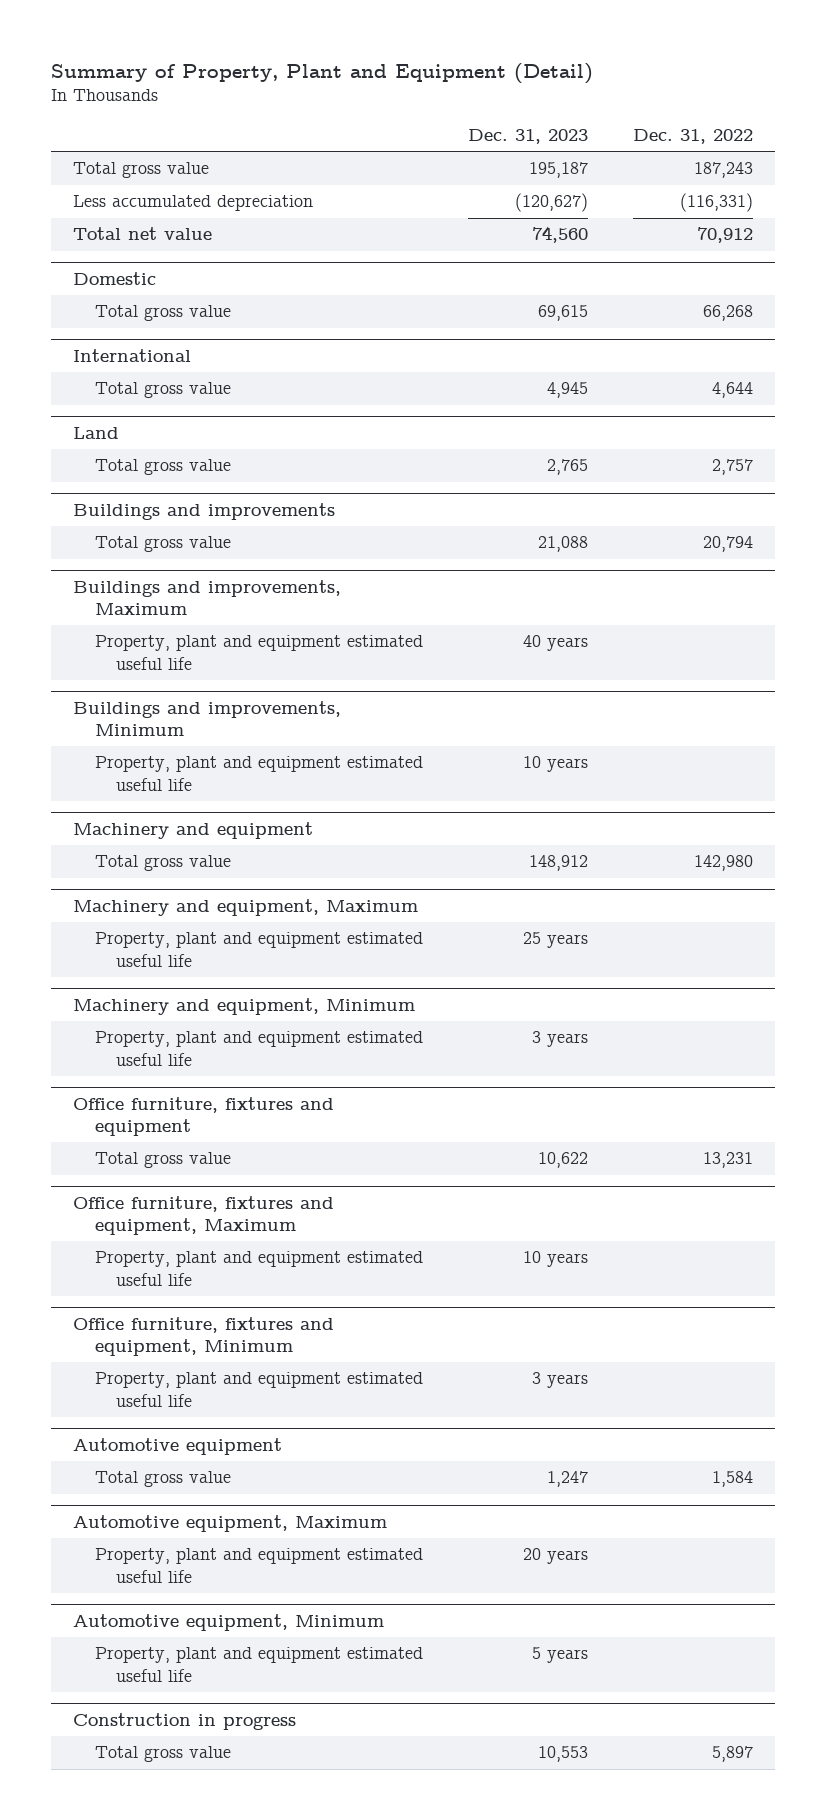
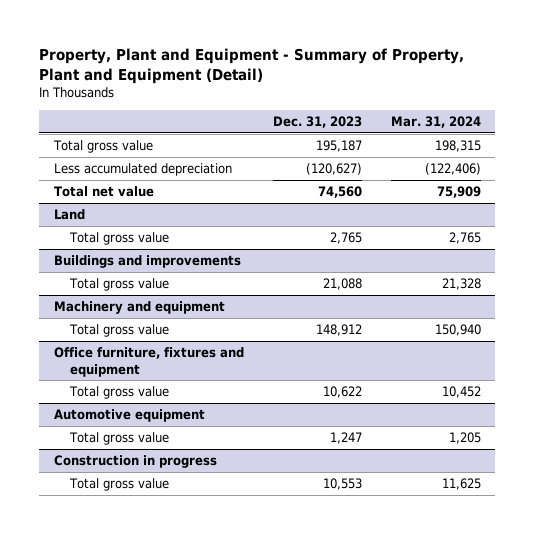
- Summary of Property, Plant and Equipment (Detail)
+ Property, Plant and Equipment - Summary of Property, Plant and Equipment (Detail)
- | Dec. 31, 2023 | Dec. 31, 2022
+ | Dec. 31, 2023 | Mar. 31, 2024
- Domestic
- Total gross value | 69,615 | 66,268
- International
- Total gross value | 4,945 | 4,644
- Buildings and improvements, Maximum
- Property, plant and equipment estimated useful life | 40 years |
- Buildings and improvements, Minimum
- Property, plant and equipment estimated useful life | 10 years |
- Machinery and equipment, Maximum
- Property, plant and equipment estimated useful life | 25 years |
- Machinery and equipment, Minimum
- Property, plant and equipment estimated useful life | 3 years |
- Office furniture, fixtures and equipment, Maximum
- Property, plant and equipment estimated useful life | 10 years |
- Office furniture, fixtures and equipment, Minimum
- Property, plant and equipment estimated useful life | 3 years |
- Automotive equipment, Maximum
- Property, plant and equipment estimated useful life | 20 years |
- Automotive equipment, Minimum
- Property, plant and equipment estimated useful life | 5 years |

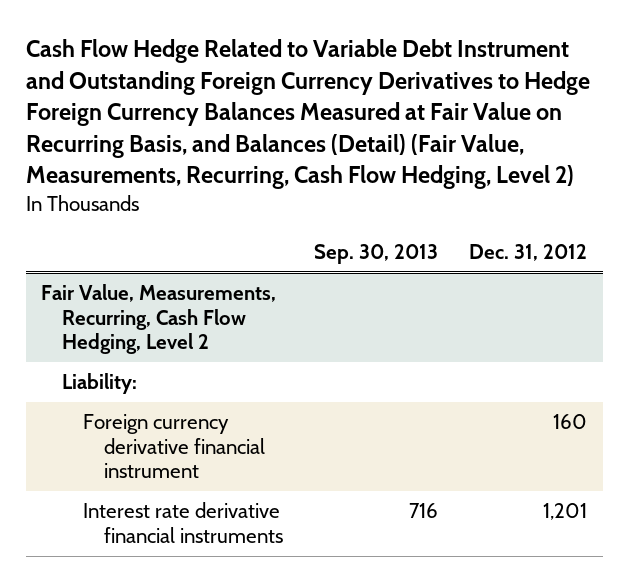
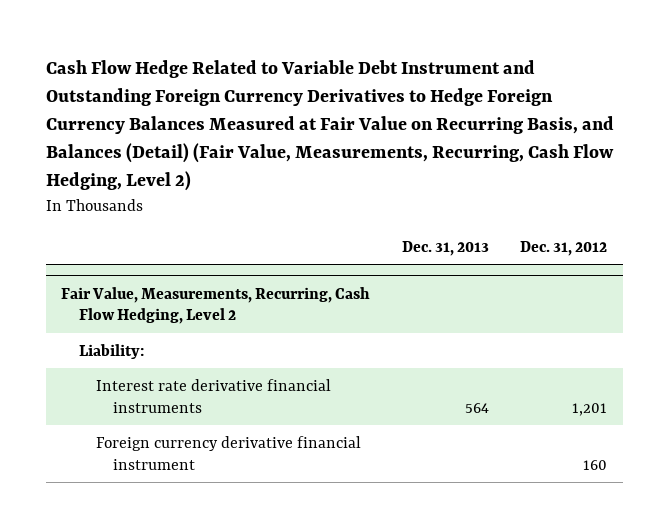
- | Sep. 30, 2013 | Dec. 31, 2012
+ | Dec. 31, 2013 | Dec. 31, 2012
@ Fair Value, Measurements, Recurring, Cash Flow Hedging, Level 2
moved down: Foreign currency derivative financial instrument | | 160

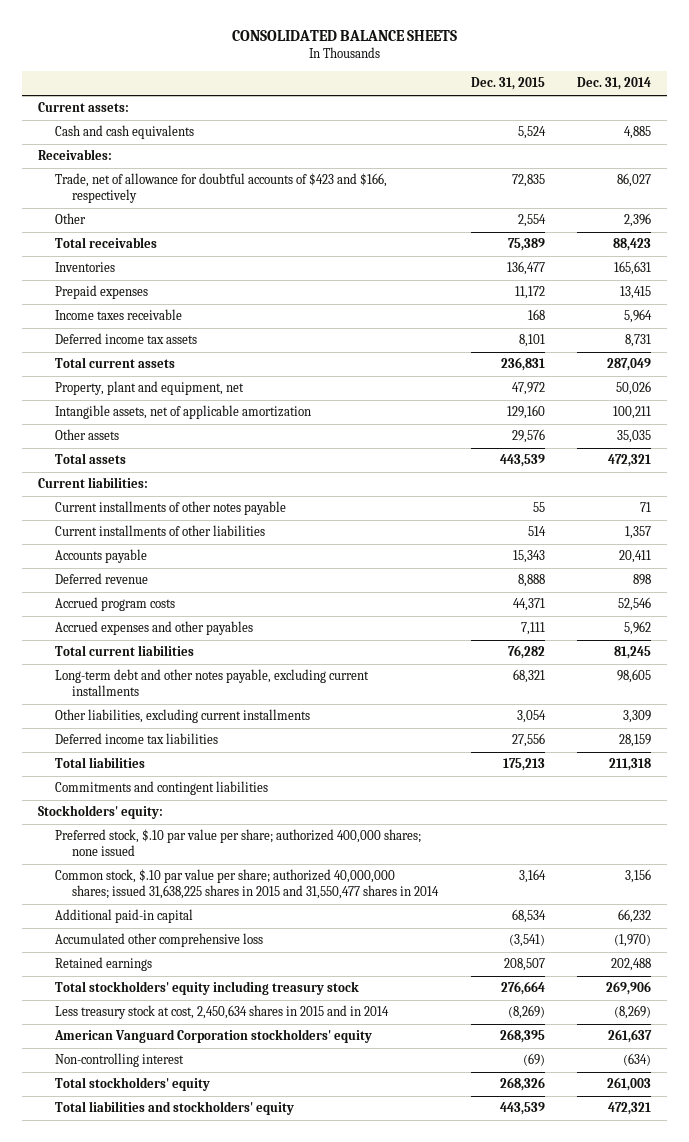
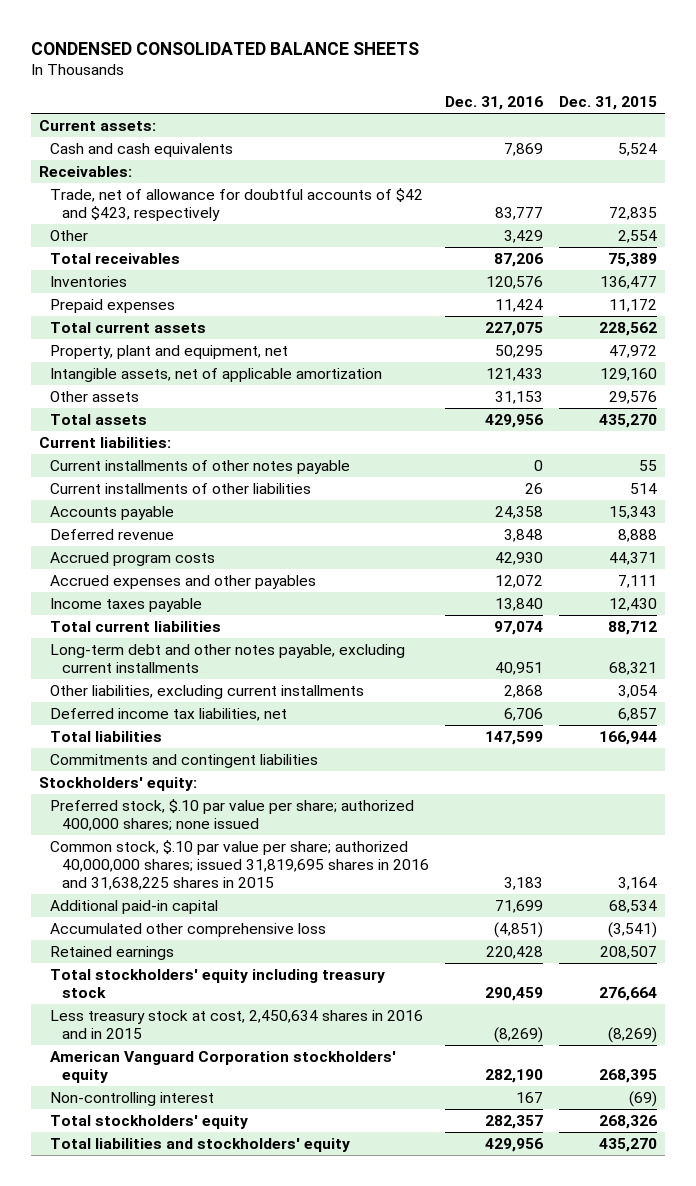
- CONSOLIDATED BALANCE SHEETS
+ CONDENSED CONSOLIDATED BALANCE SHEETS
- | Dec. 31, 2015 | Dec. 31, 2014
+ | Dec. 31, 2016 | Dec. 31, 2015
- Trade, net of allowance for doubtful accounts of $423 and $166, respectively | 72,835 | 86,027
+ Trade, net of allowance for doubtful accounts of $42 and $423, respectively | 83,777 | 72,835
- Income taxes receivable | 168 | 5,964
- Deferred income tax assets | 8,101 | 8,731
- Total current assets | 236,831 | 287,049
+ Total current assets | 227,075 | 228,562
- Total assets | 443,539 | 472,321
+ Total assets | 429,956 | 435,270
- Total current liabilities | 76,282 | 81,245
+ Income taxes payable | 13,840 | 12,430
+ Total current liabilities | 97,074 | 88,712
- Deferred income tax liabilities | 27,556 | 28,159
- Total liabilities | 175,213 | 211,318
+ Deferred income tax liabilities, net | 6,706 | 6,857
+ Total liabilities | 147,599 | 166,944
- Common stock, $.10 par value per share; authorized 40,000,000 shares; issued 31,638,225 shares in 2015 and 31,550,477 shares in 2014 | 3,164 | 3,156
+ Common stock, $.10 par value per share; authorized 40,000,000 shares; issued 31,819,695 shares in 2016 and 31,638,225 shares in 2015 | 3,183 | 3,164
- Less treasury stock at cost, 2,450,634 shares in 2015 and in 2014 | (8,269) | (8,269)
+ Less treasury stock at cost, 2,450,634 shares in 2016 and in 2015 | (8,269) | (8,269)
- Total liabilities and stockholders' equity | 443,539 | 472,321
+ Total liabilities and stockholders' equity | 429,956 | 435,270

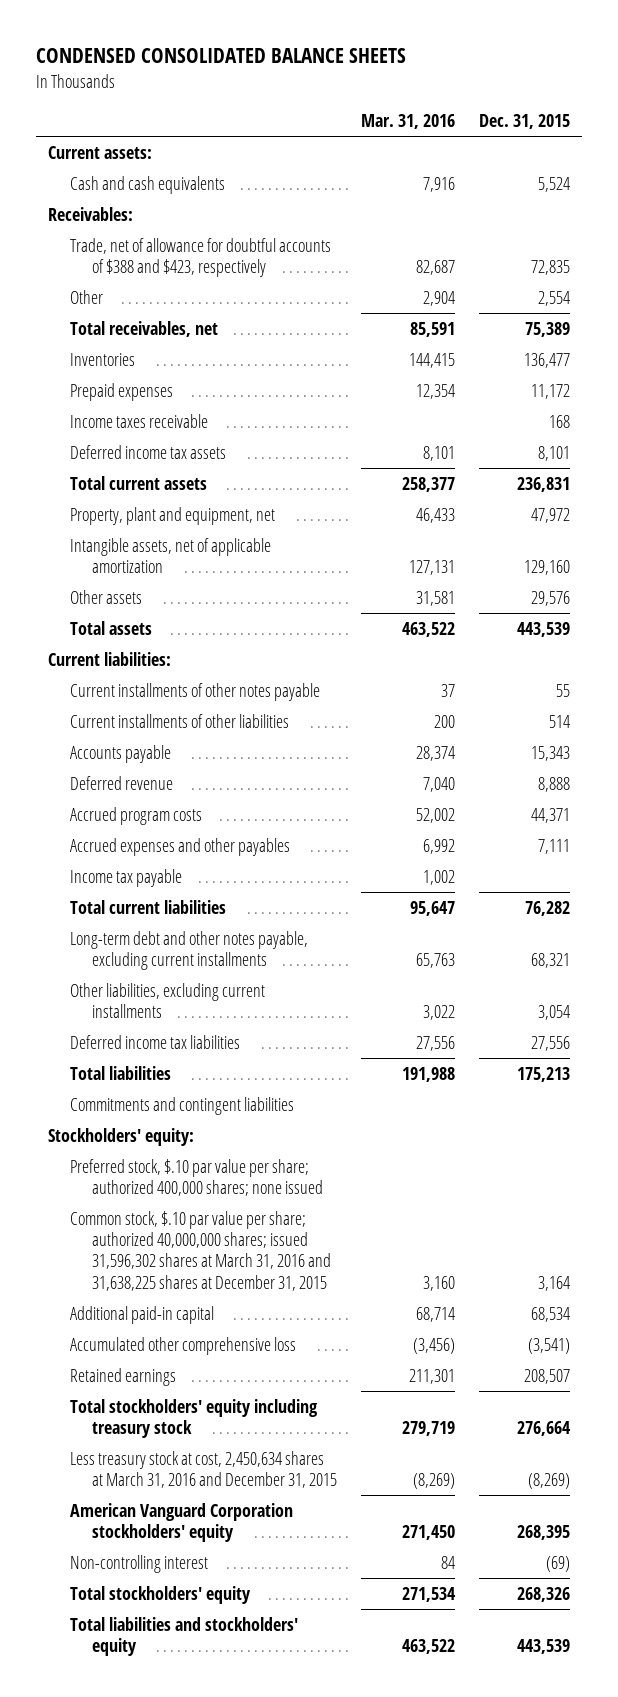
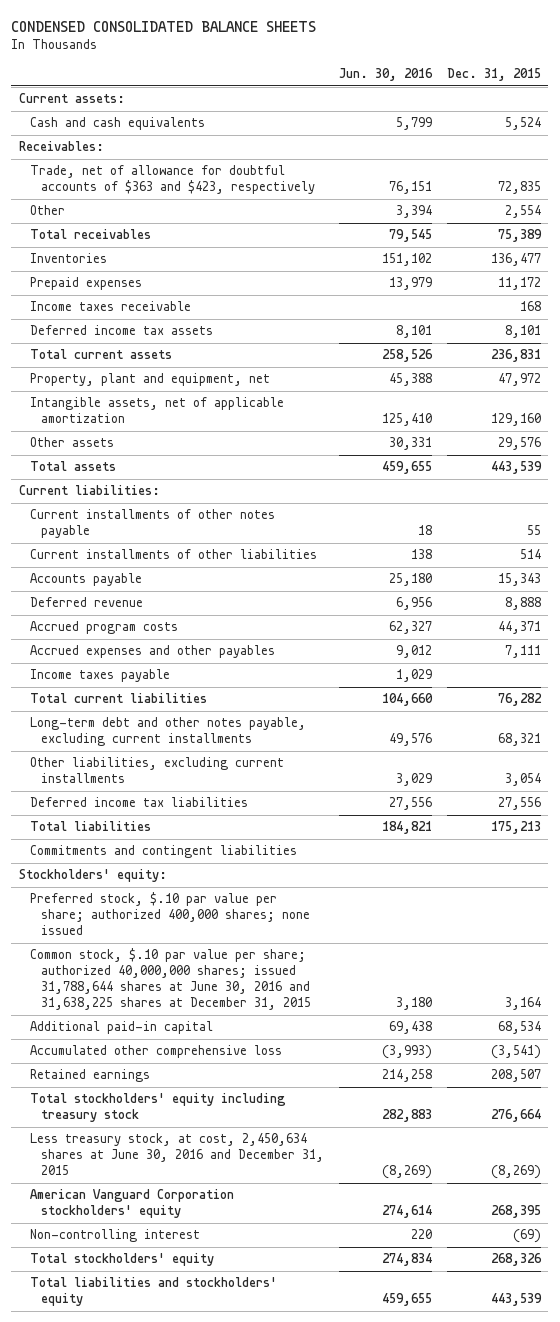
- | Mar. 31, 2016 | Dec. 31, 2015
+ | Jun. 30, 2016 | Dec. 31, 2015
- Trade, net of allowance for doubtful accounts of $388 and $423, respectively | 82,687 | 72,835
+ Trade, net of allowance for doubtful accounts of $363 and $423, respectively | 76,151 | 72,835
- Total receivables, net | 85,591 | 75,389
+ Total receivables | 79,545 | 75,389
- Income tax payable | 1,002 |
+ Income taxes payable | 1,029 |
- Common stock, $.10 par value per share; authorized 40,000,000 shares; issued 31,596,302 shares at March 31, 2016 and 31,638,225 shares at December 31, 2015 | 3,160 | 3,164
+ Common stock, $.10 par value per share; authorized 40,000,000 shares; issued 31,788,644 shares at June 30, 2016 and 31,638,225 shares at December 31, 2015 | 3,180 | 3,164
- Less treasury stock at cost, 2,450,634 shares at March 31, 2016 and December 31, 2015 | (8,269) | (8,269)
+ Less treasury stock, at cost, 2,450,634 shares at June 30, 2016 and December 31, 2015 | (8,269) | (8,269)

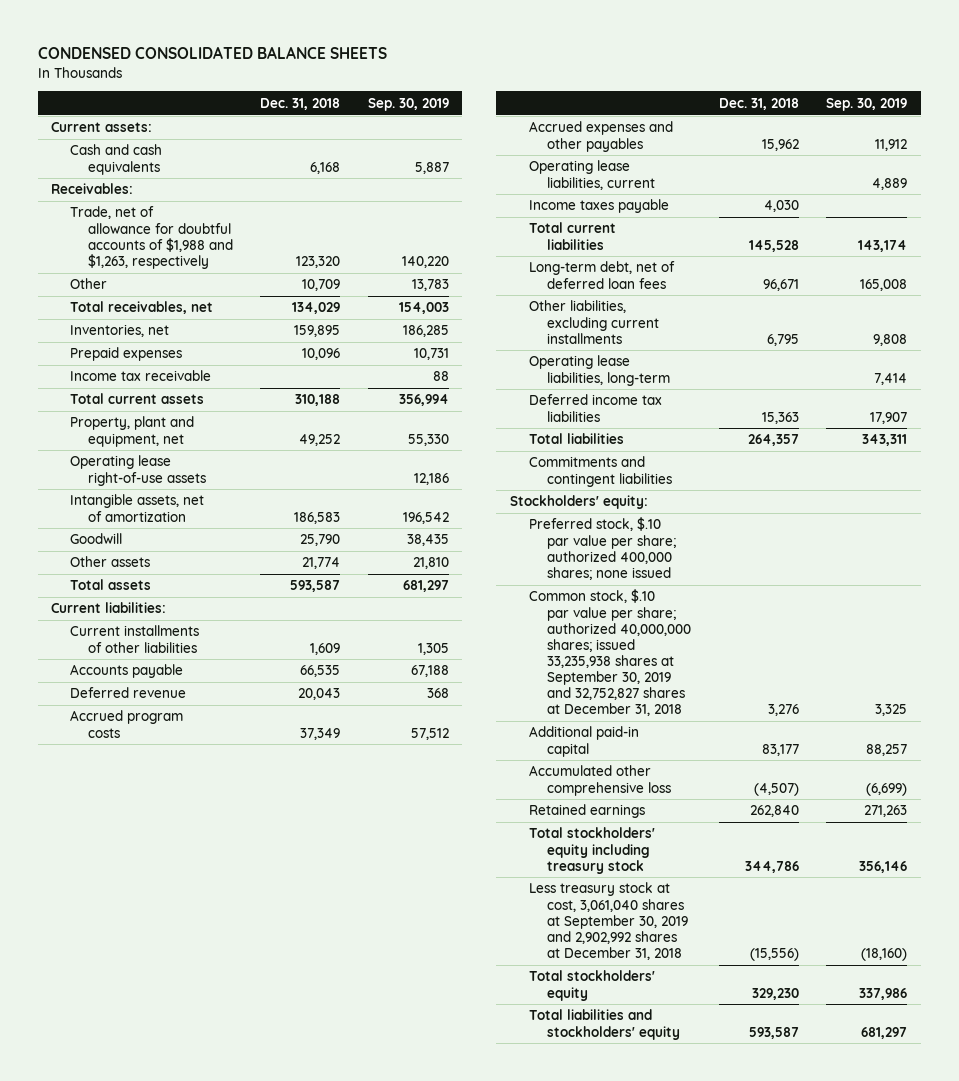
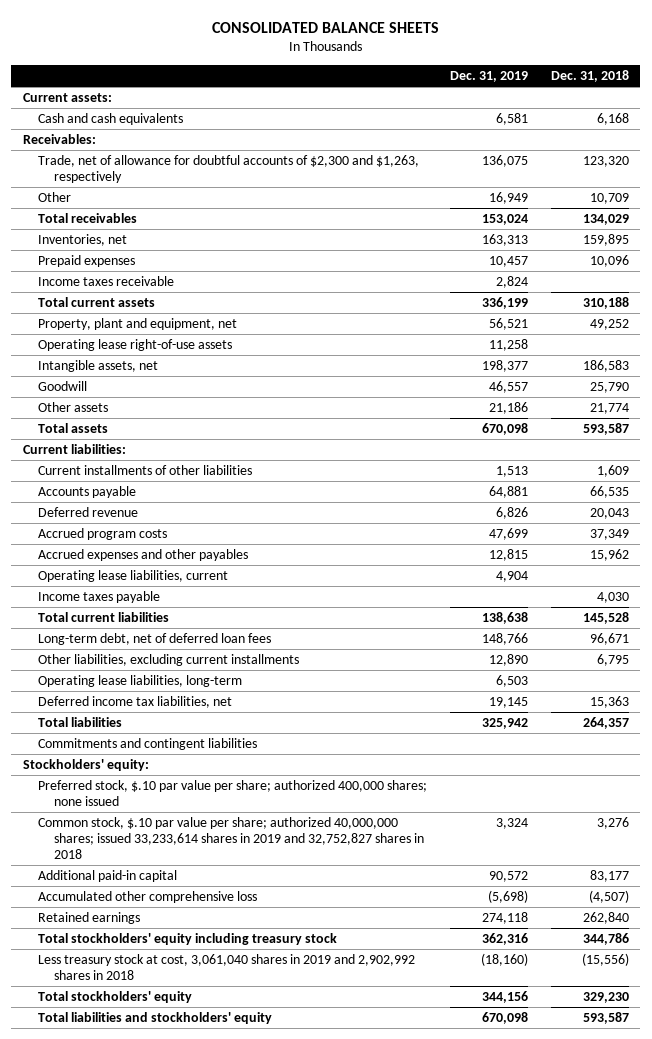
- CONDENSED CONSOLIDATED BALANCE SHEETS
+ CONSOLIDATED BALANCE SHEETS
- | Dec. 31, 2018 | Sep. 30, 2019
+ | Dec. 31, 2019 | Dec. 31, 2018
- Trade, net of allowance for doubtful accounts of $1,988 and $1,263, respectively | 123,320 | 140,220
+ Trade, net of allowance for doubtful accounts of $2,300 and $1,263, respectively | 136,075 | 123,320
- Total receivables, net | 134,029 | 154,003
+ Total receivables | 153,024 | 134,029
- Income tax receivable | | 88
+ Income taxes receivable | 2,824 |
- Intangible assets, net of amortization | 186,583 | 196,542
+ Intangible assets, net | 198,377 | 186,583
- Deferred income tax liabilities | 15,363 | 17,907
+ Deferred income tax liabilities, net | 19,145 | 15,363
- Common stock, $.10 par value per share; authorized 40,000,000 shares; issued 33,235,938 shares at September 30, 2019 and 32,752,827 shares at December 31, 2018 | 3,276 | 3,325
+ Common stock, $.10 par value per share; authorized 40,000,000 shares; issued 33,233,614 shares in 2019 and 32,752,827 shares in 2018 | 3,324 | 3,276
- Less treasury stock at cost, 3,061,040 shares at September 30, 2019 and 2,902,992 shares at December 31, 2018 | (15,556) | (18,160)
+ Less treasury stock at cost, 3,061,040 shares in 2019 and 2,902,992 shares in 2018 | (18,160) | (15,556)

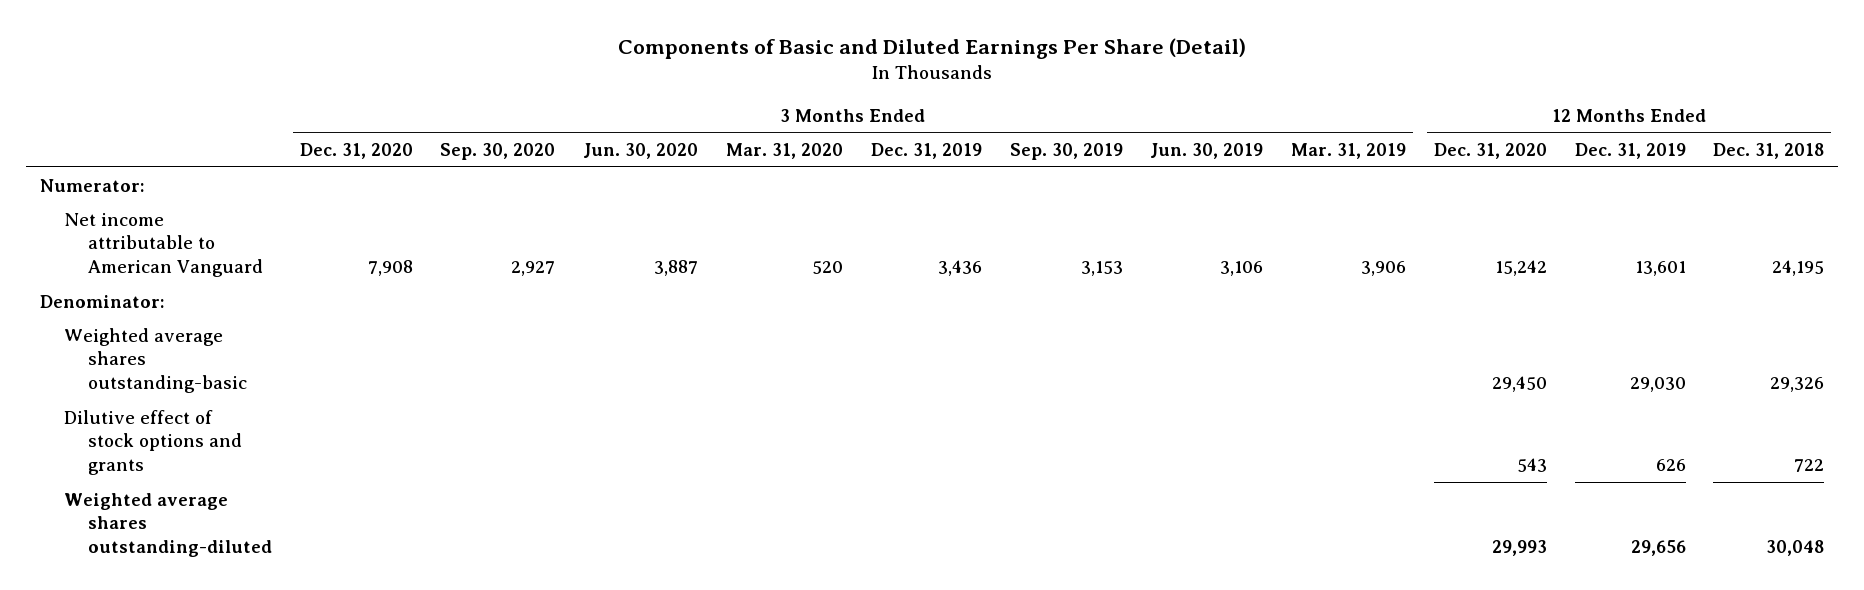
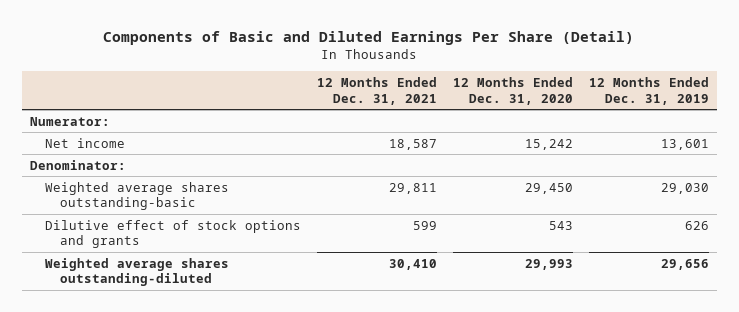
- | 3 Months Ended Dec. 31, 2020 | 3 Months Ended Sep. 30, 2020 | 3 Months Ended Jun. 30, 2020 | 3 Months Ended Mar. 31, 2020 | 3 Months Ended Dec. 31, 2019 | 3 Months Ended Sep. 30, 2019 | 3 Months Ended Jun. 30, 2019 | 3 Months Ended Mar. 31, 2019 | 12 Months Ended Dec. 31, 2020 | 12 Months Ended Dec. 31, 2019 | 12 Months Ended Dec. 31, 2018
+ | 12 Months Ended Dec. 31, 2021 | 12 Months Ended Dec. 31, 2020 | 12 Months Ended Dec. 31, 2019
- Net income attributable to American Vanguard | 7,908 | 2,927 | 3,887 | 520 | 3,436 | 3,153 | 3,106 | 3,906 | 15,242 | 13,601 | 24,195
+ Net income | 18,587 | 15,242 | 13,601

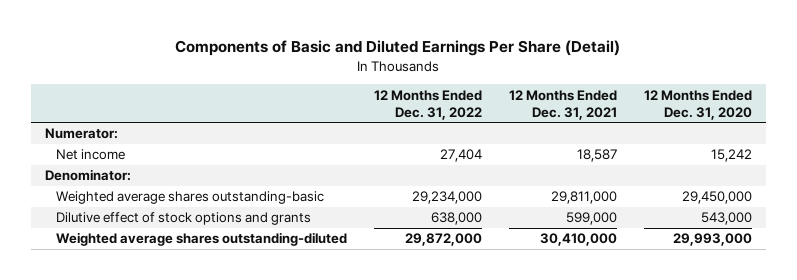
- | 12 Months Ended Dec. 31, 2021 | 12 Months Ended Dec. 31, 2020 | 12 Months Ended Dec. 31, 2019
+ | 12 Months Ended Dec. 31, 2022 | 12 Months Ended Dec. 31, 2021 | 12 Months Ended Dec. 31, 2020
- Weighted average shares outstanding-basic | 29,811 | 29,450 | 29,030
- Dilutive effect of stock options and grants | 599 | 543 | 626
- Weighted average shares outstanding-diluted | 30,410 | 29,993 | 29,656
+ Weighted average shares outstanding-basic | 29,234,000 | 29,811,000 | 29,450,000
+ Dilutive effect of stock options and grants | 638,000 | 599,000 | 543,000
+ Weighted average shares outstanding-diluted | 29,872,000 | 30,410,000 | 29,993,000

